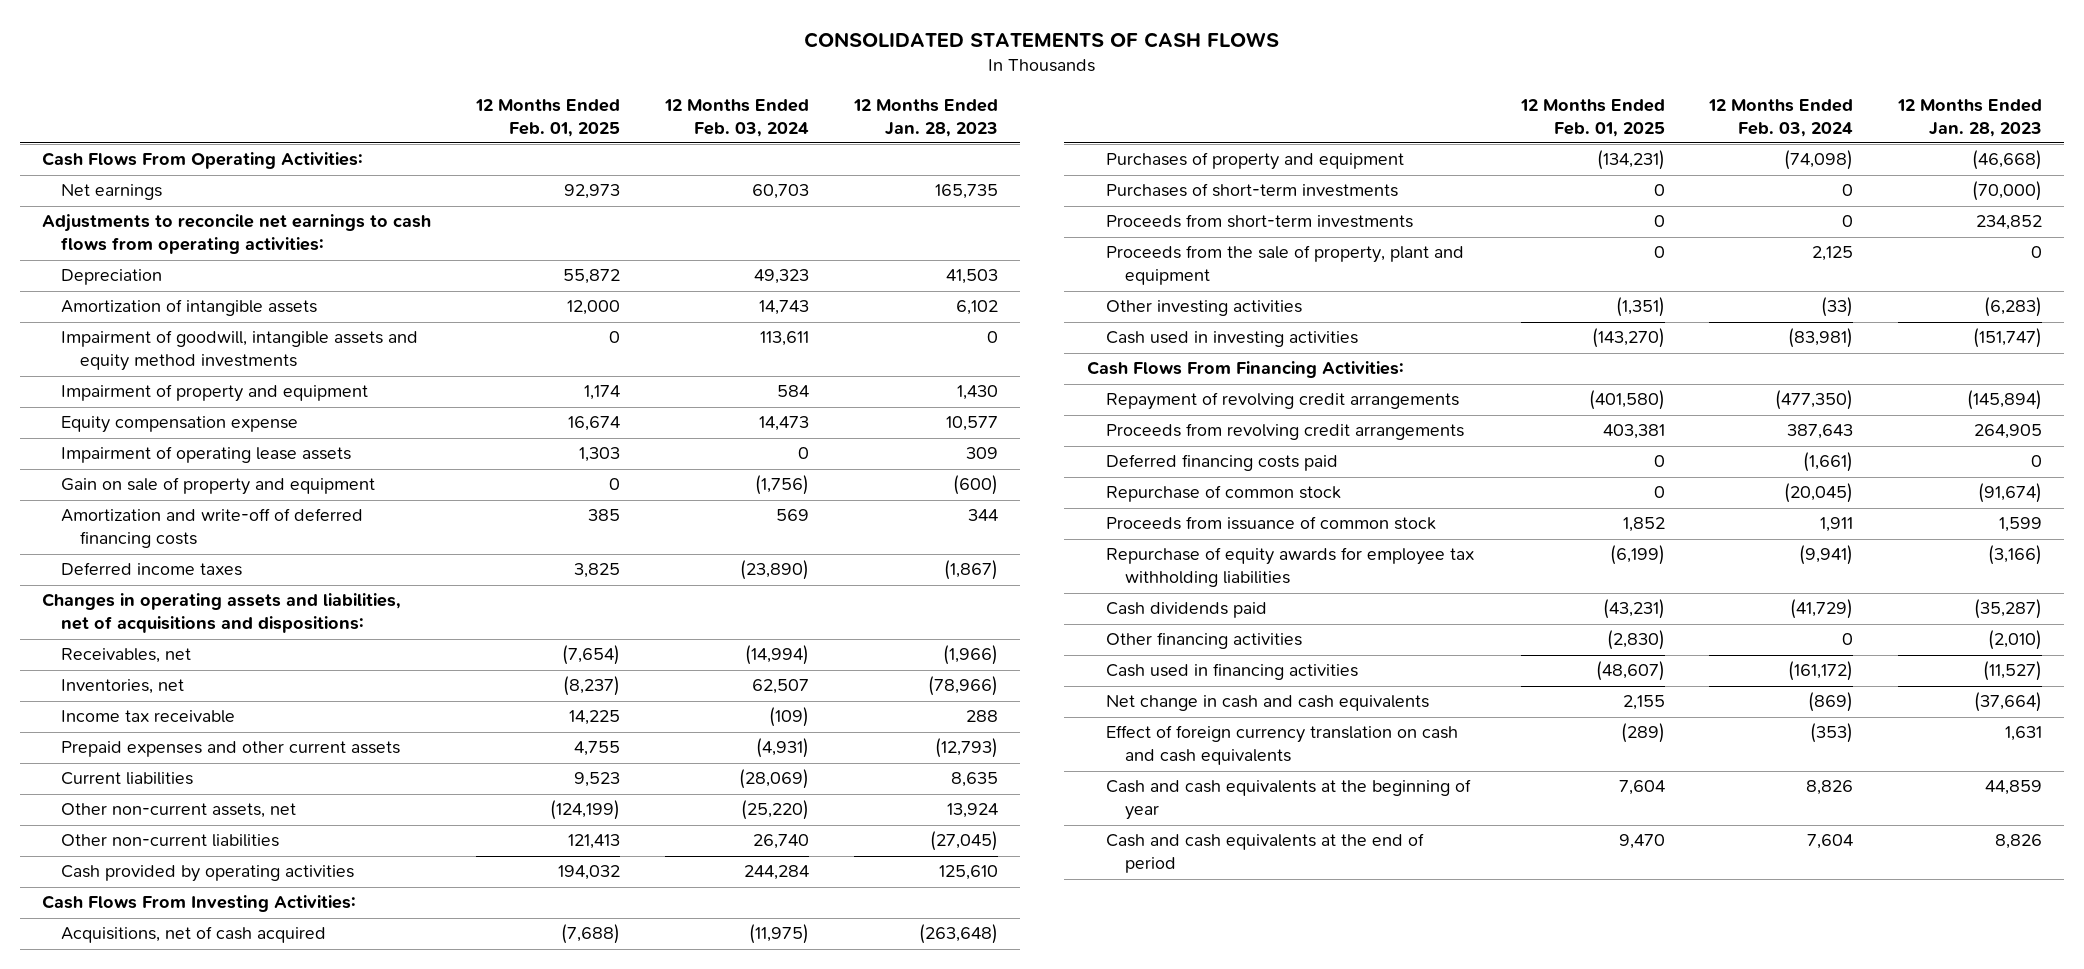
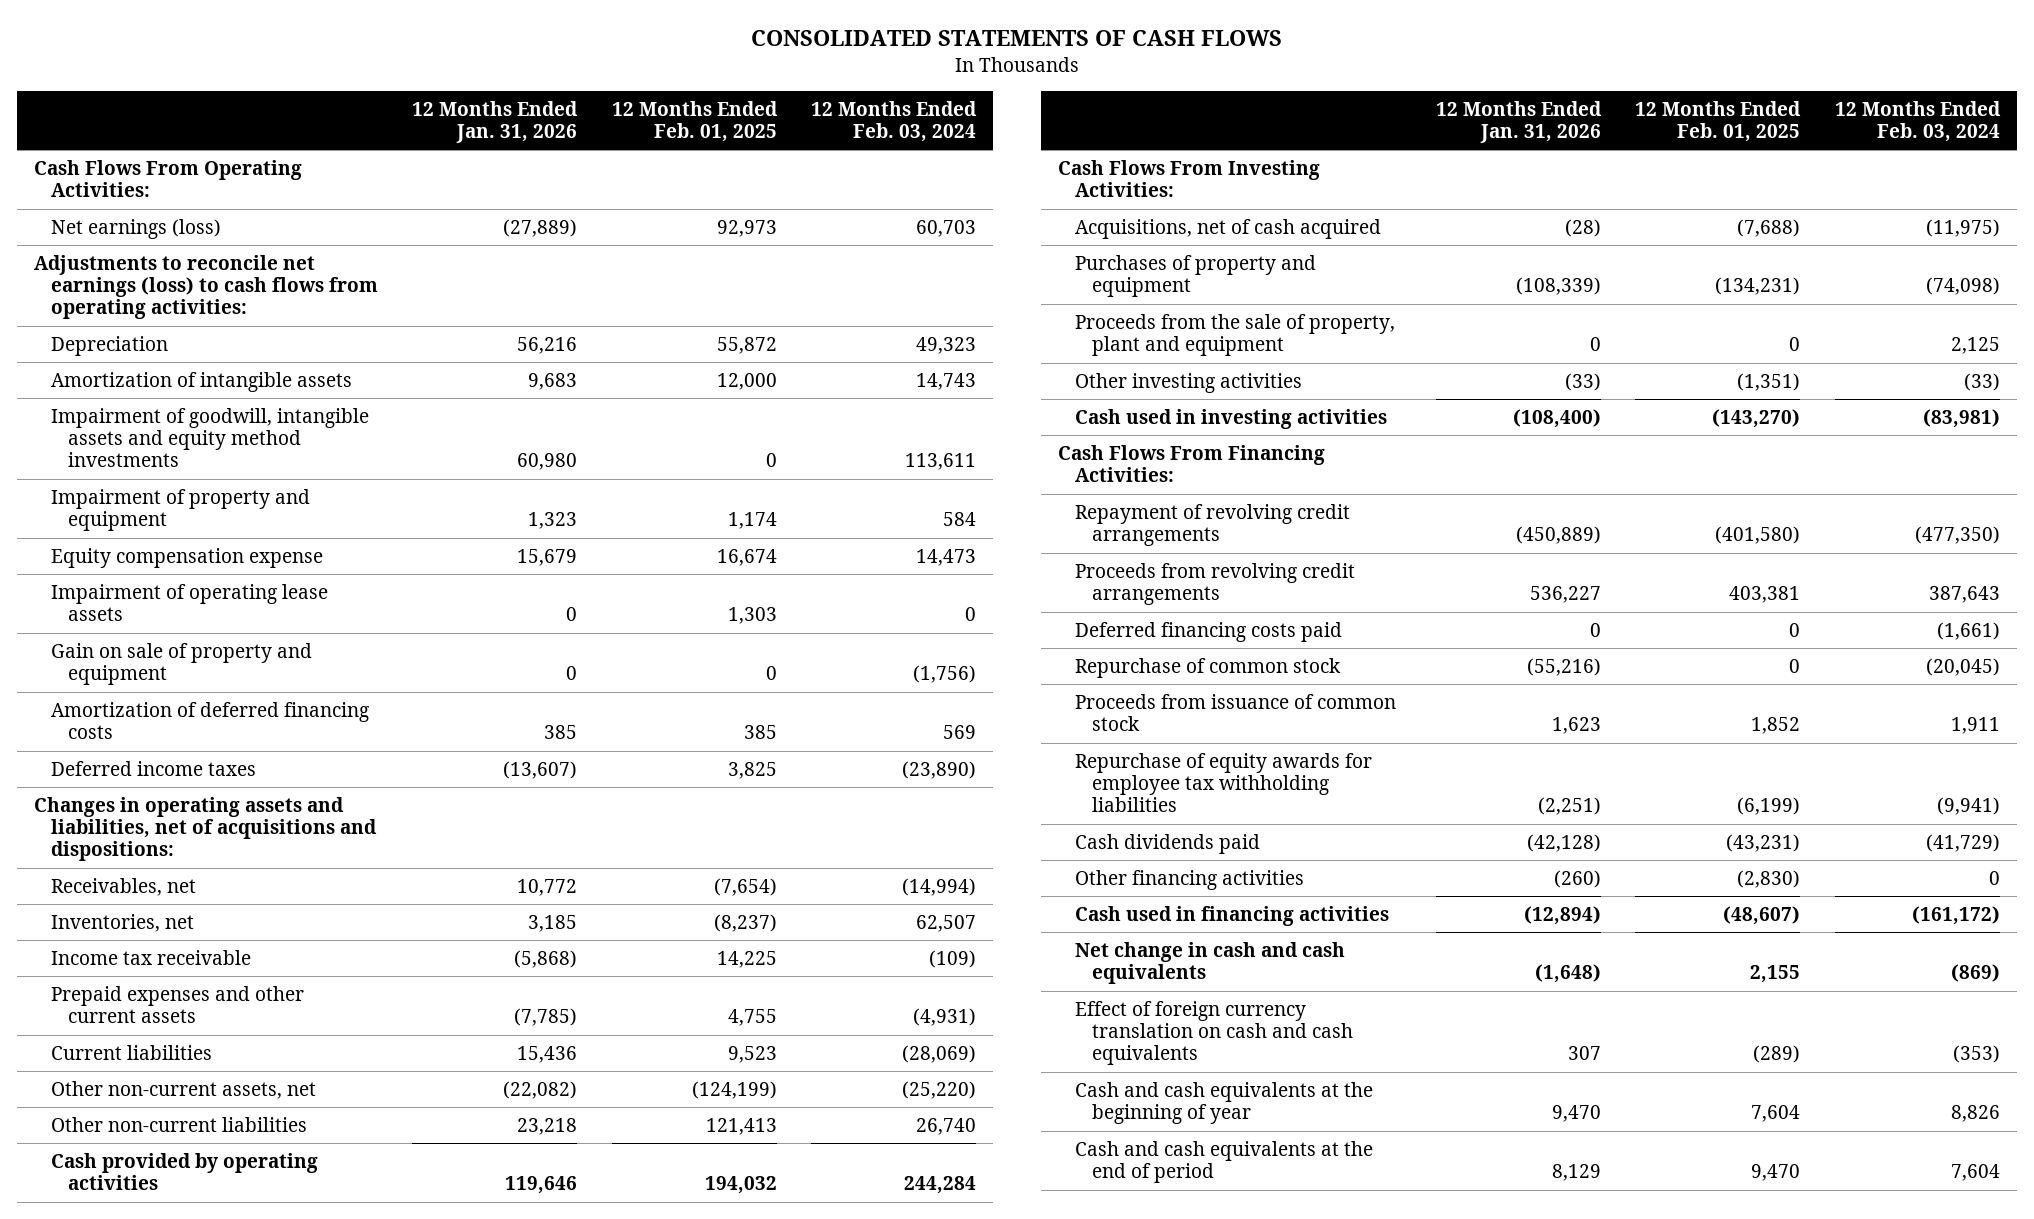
- | 12 Months Ended Feb. 01, 2025 | 12 Months Ended Feb. 03, 2024 | 12 Months Ended Jan. 28, 2023
+ | 12 Months Ended Jan. 31, 2026 | 12 Months Ended Feb. 01, 2025 | 12 Months Ended Feb. 03, 2024
- Net earnings | 92,973 | 60,703 | 165,735
- Adjustments to reconcile net earnings to cash flows from operating activities:
+ Net earnings (loss) | (27,889) | 92,973 | 60,703
+ Adjustments to reconcile net earnings (loss) to cash flows from operating activities:
- Amortization and write-off of deferred financing costs | 385 | 569 | 344
+ Amortization of deferred financing costs | 385 | 385 | 569
- Purchases of short-term investments | 0 | 0 | (70,000)
- Proceeds from short-term investments | 0 | 0 | 234,852

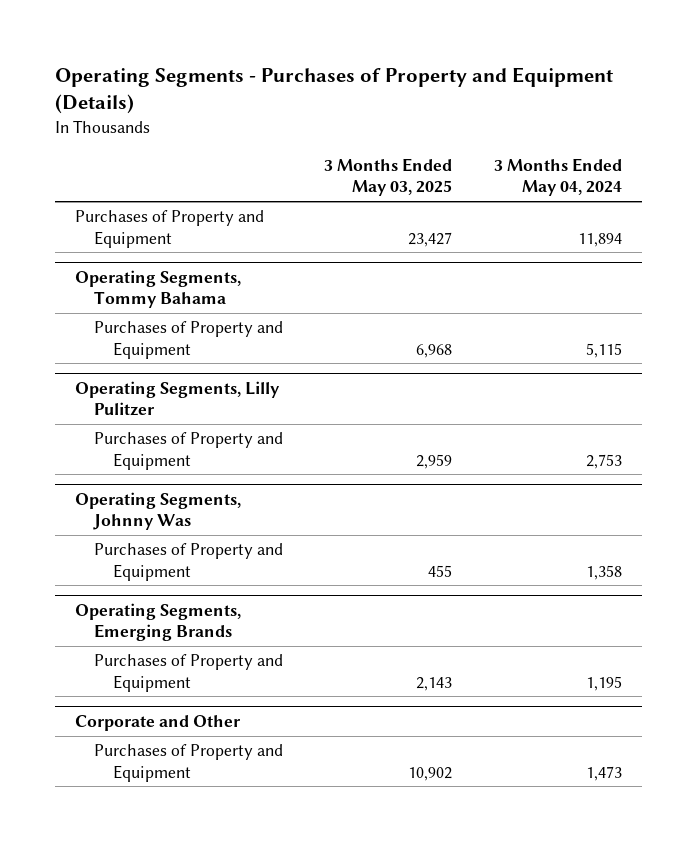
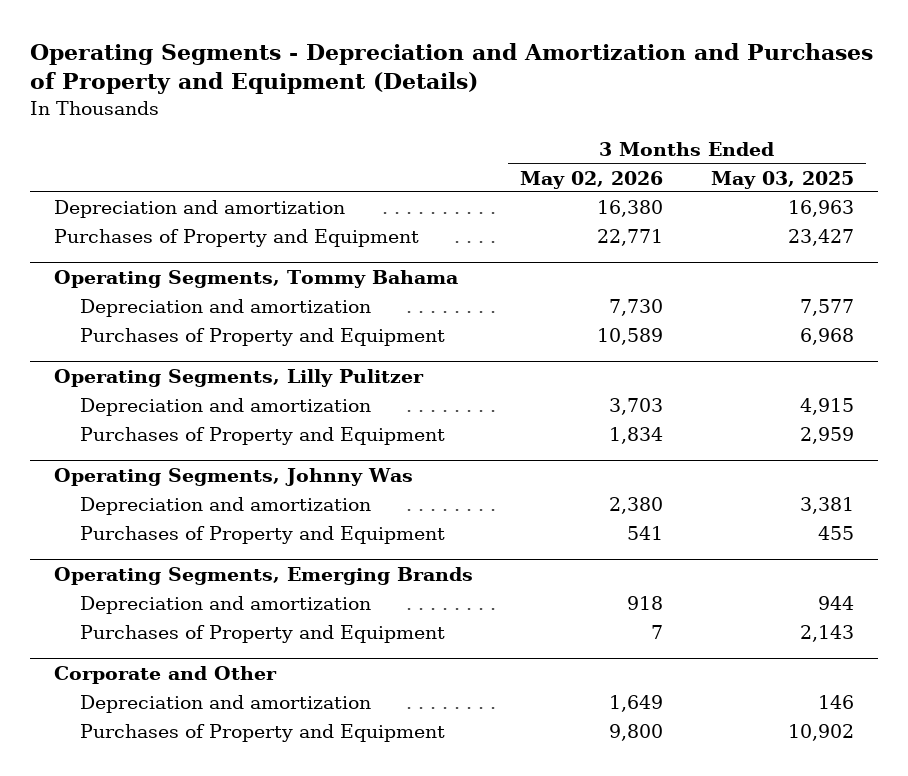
- Operating Segments - Purchases of Property and Equipment (Details)
+ Operating Segments - Depreciation and Amortization and Purchases of Property and Equipment (Details)
- | 3 Months Ended May 03, 2025 | 3 Months Ended May 04, 2024
+ | 3 Months Ended May 02, 2026 | 3 Months Ended May 03, 2025
+ Depreciation and amortization | 16,380 | 16,963
@ Operating Segments, Tommy Bahama
+ Depreciation and amortization | 7,730 | 7,577
@ Operating Segments, Lilly Pulitzer
+ Depreciation and amortization | 3,703 | 4,915
@ Operating Segments, Johnny Was
+ Depreciation and amortization | 2,380 | 3,381
@ Operating Segments, Emerging Brands
+ Depreciation and amortization | 918 | 944
@ Corporate and Other
+ Depreciation and amortization | 1,649 | 146

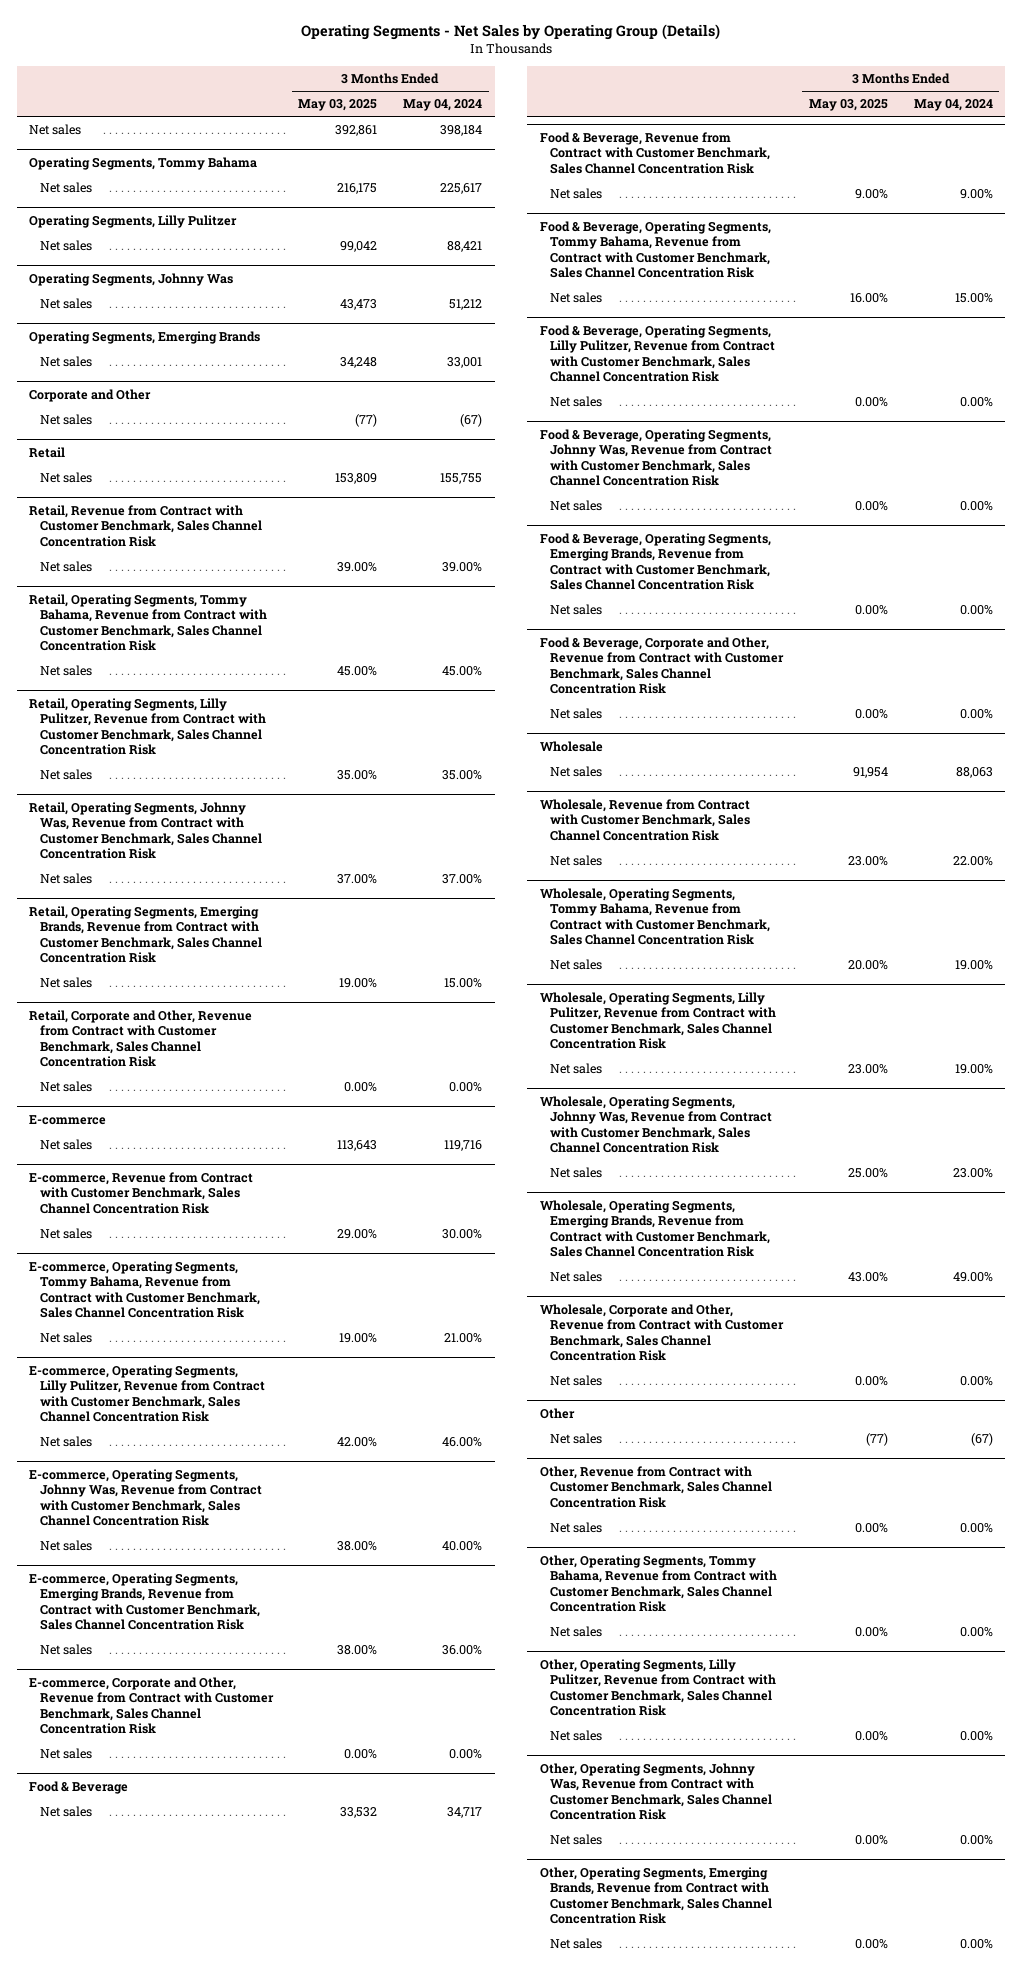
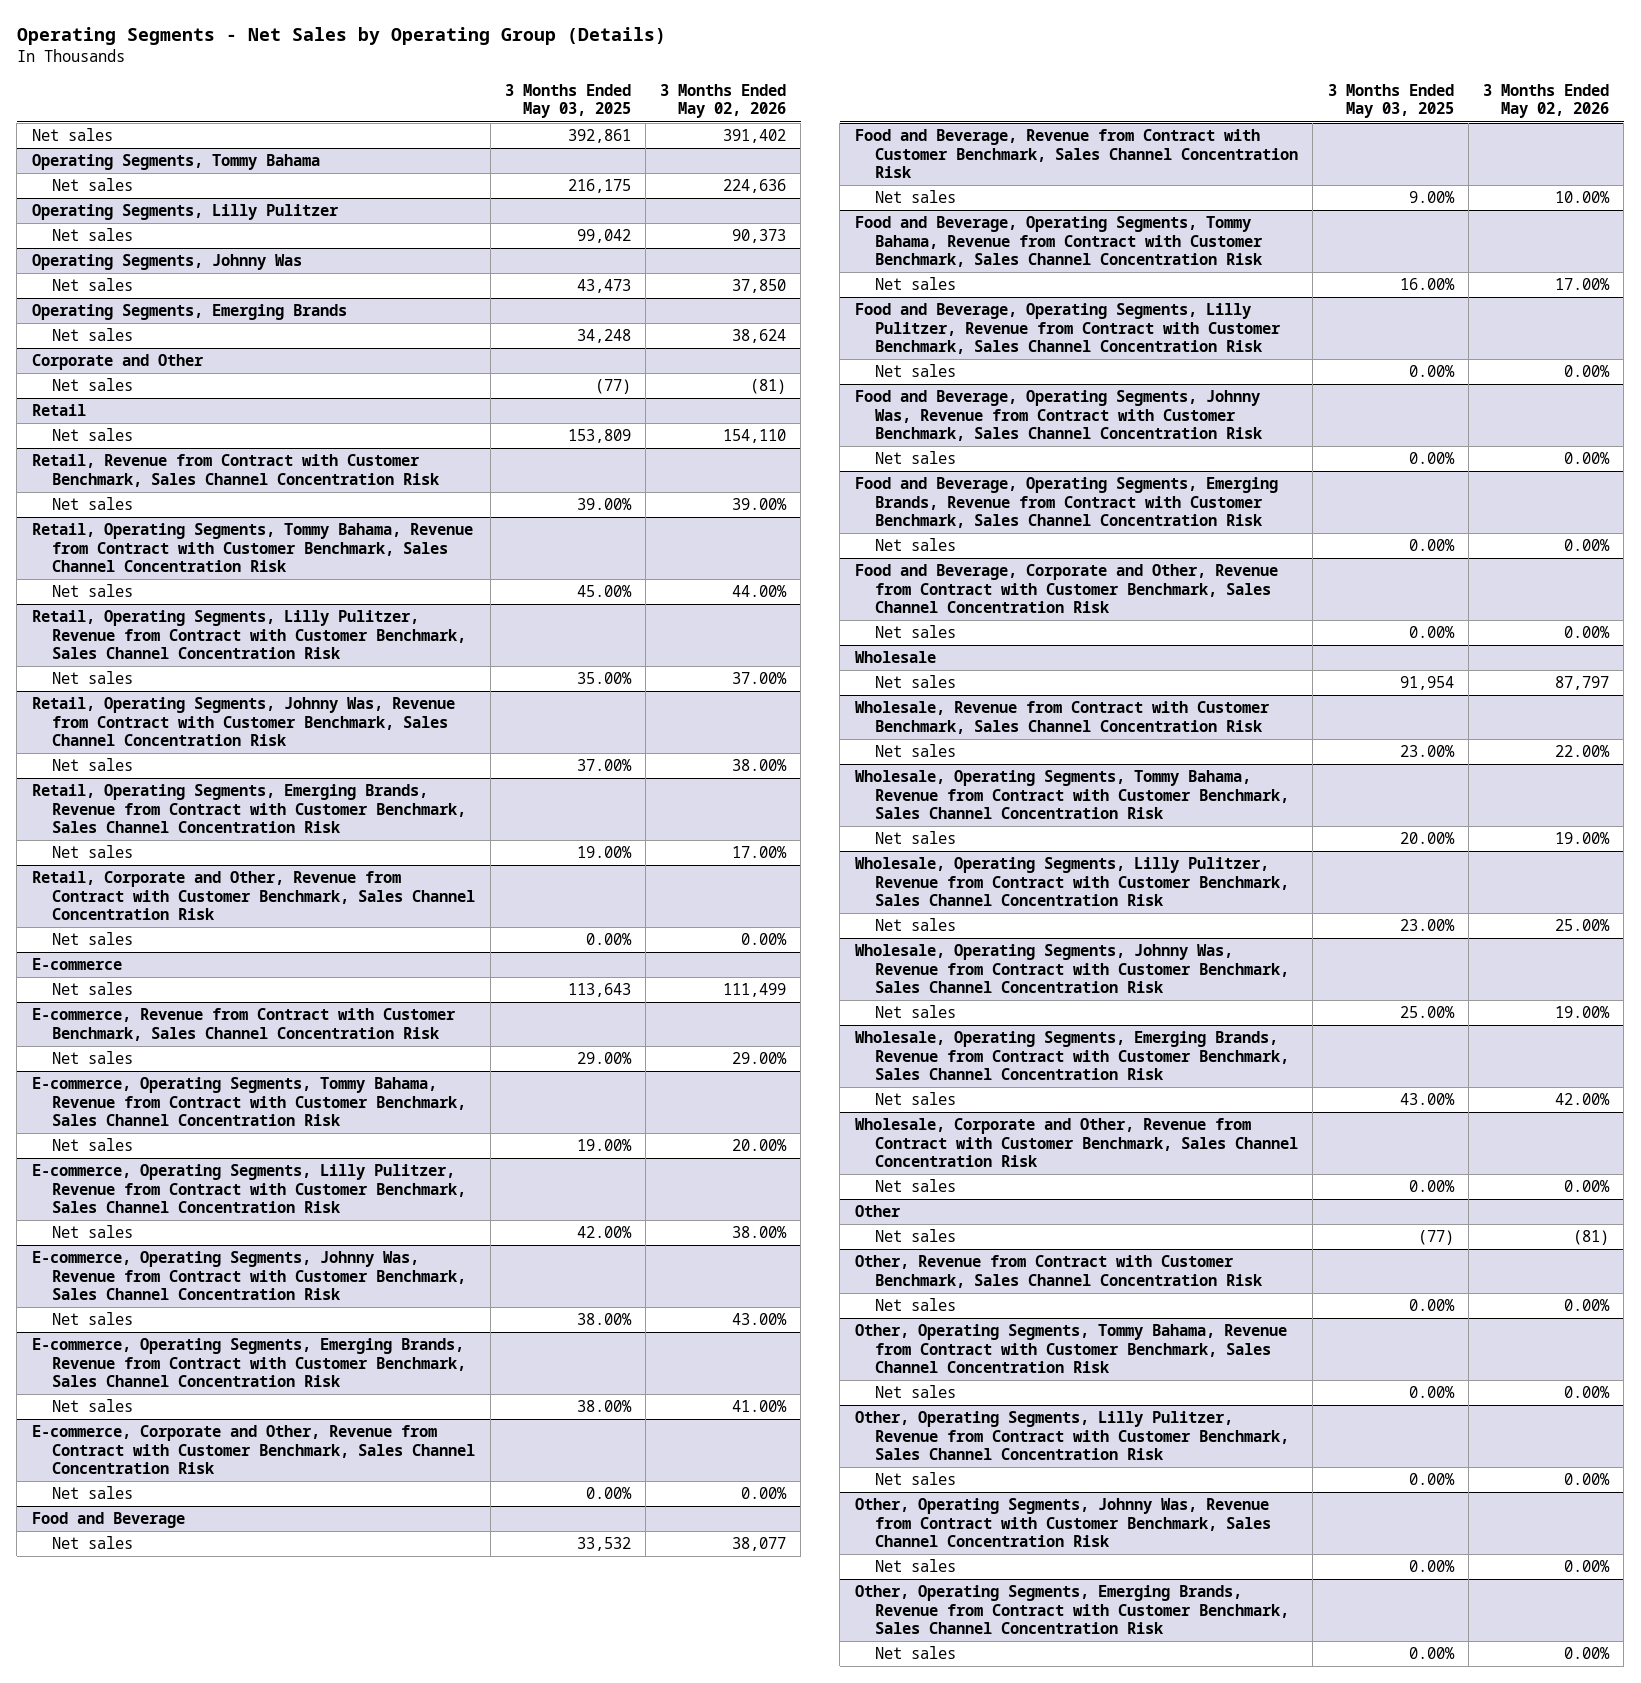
- | 3 Months Ended May 03, 2025 | 3 Months Ended May 04, 2024
+ | 3 Months Ended May 03, 2025 | 3 Months Ended May 02, 2026
- Food & Beverage
+ Food and Beverage
- Food & Beverage, Revenue from Contract with Customer Benchmark, Sales Channel Concentration Risk
+ Food and Beverage, Revenue from Contract with Customer Benchmark, Sales Channel Concentration Risk
- Food & Beverage, Operating Segments, Tommy Bahama, Revenue from Contract with Customer Benchmark, Sales Channel Concentration Risk
+ Food and Beverage, Operating Segments, Tommy Bahama, Revenue from Contract with Customer Benchmark, Sales Channel Concentration Risk
- Food & Beverage, Operating Segments, Lilly Pulitzer, Revenue from Contract with Customer Benchmark, Sales Channel Concentration Risk
+ Food and Beverage, Operating Segments, Lilly Pulitzer, Revenue from Contract with Customer Benchmark, Sales Channel Concentration Risk
- Food & Beverage, Operating Segments, Johnny Was, Revenue from Contract with Customer Benchmark, Sales Channel Concentration Risk
+ Food and Beverage, Operating Segments, Johnny Was, Revenue from Contract with Customer Benchmark, Sales Channel Concentration Risk
- Food & Beverage, Operating Segments, Emerging Brands, Revenue from Contract with Customer Benchmark, Sales Channel Concentration Risk
+ Food and Beverage, Operating Segments, Emerging Brands, Revenue from Contract with Customer Benchmark, Sales Channel Concentration Risk
- Food & Beverage, Corporate and Other, Revenue from Contract with Customer Benchmark, Sales Channel Concentration Risk
+ Food and Beverage, Corporate and Other, Revenue from Contract with Customer Benchmark, Sales Channel Concentration Risk

